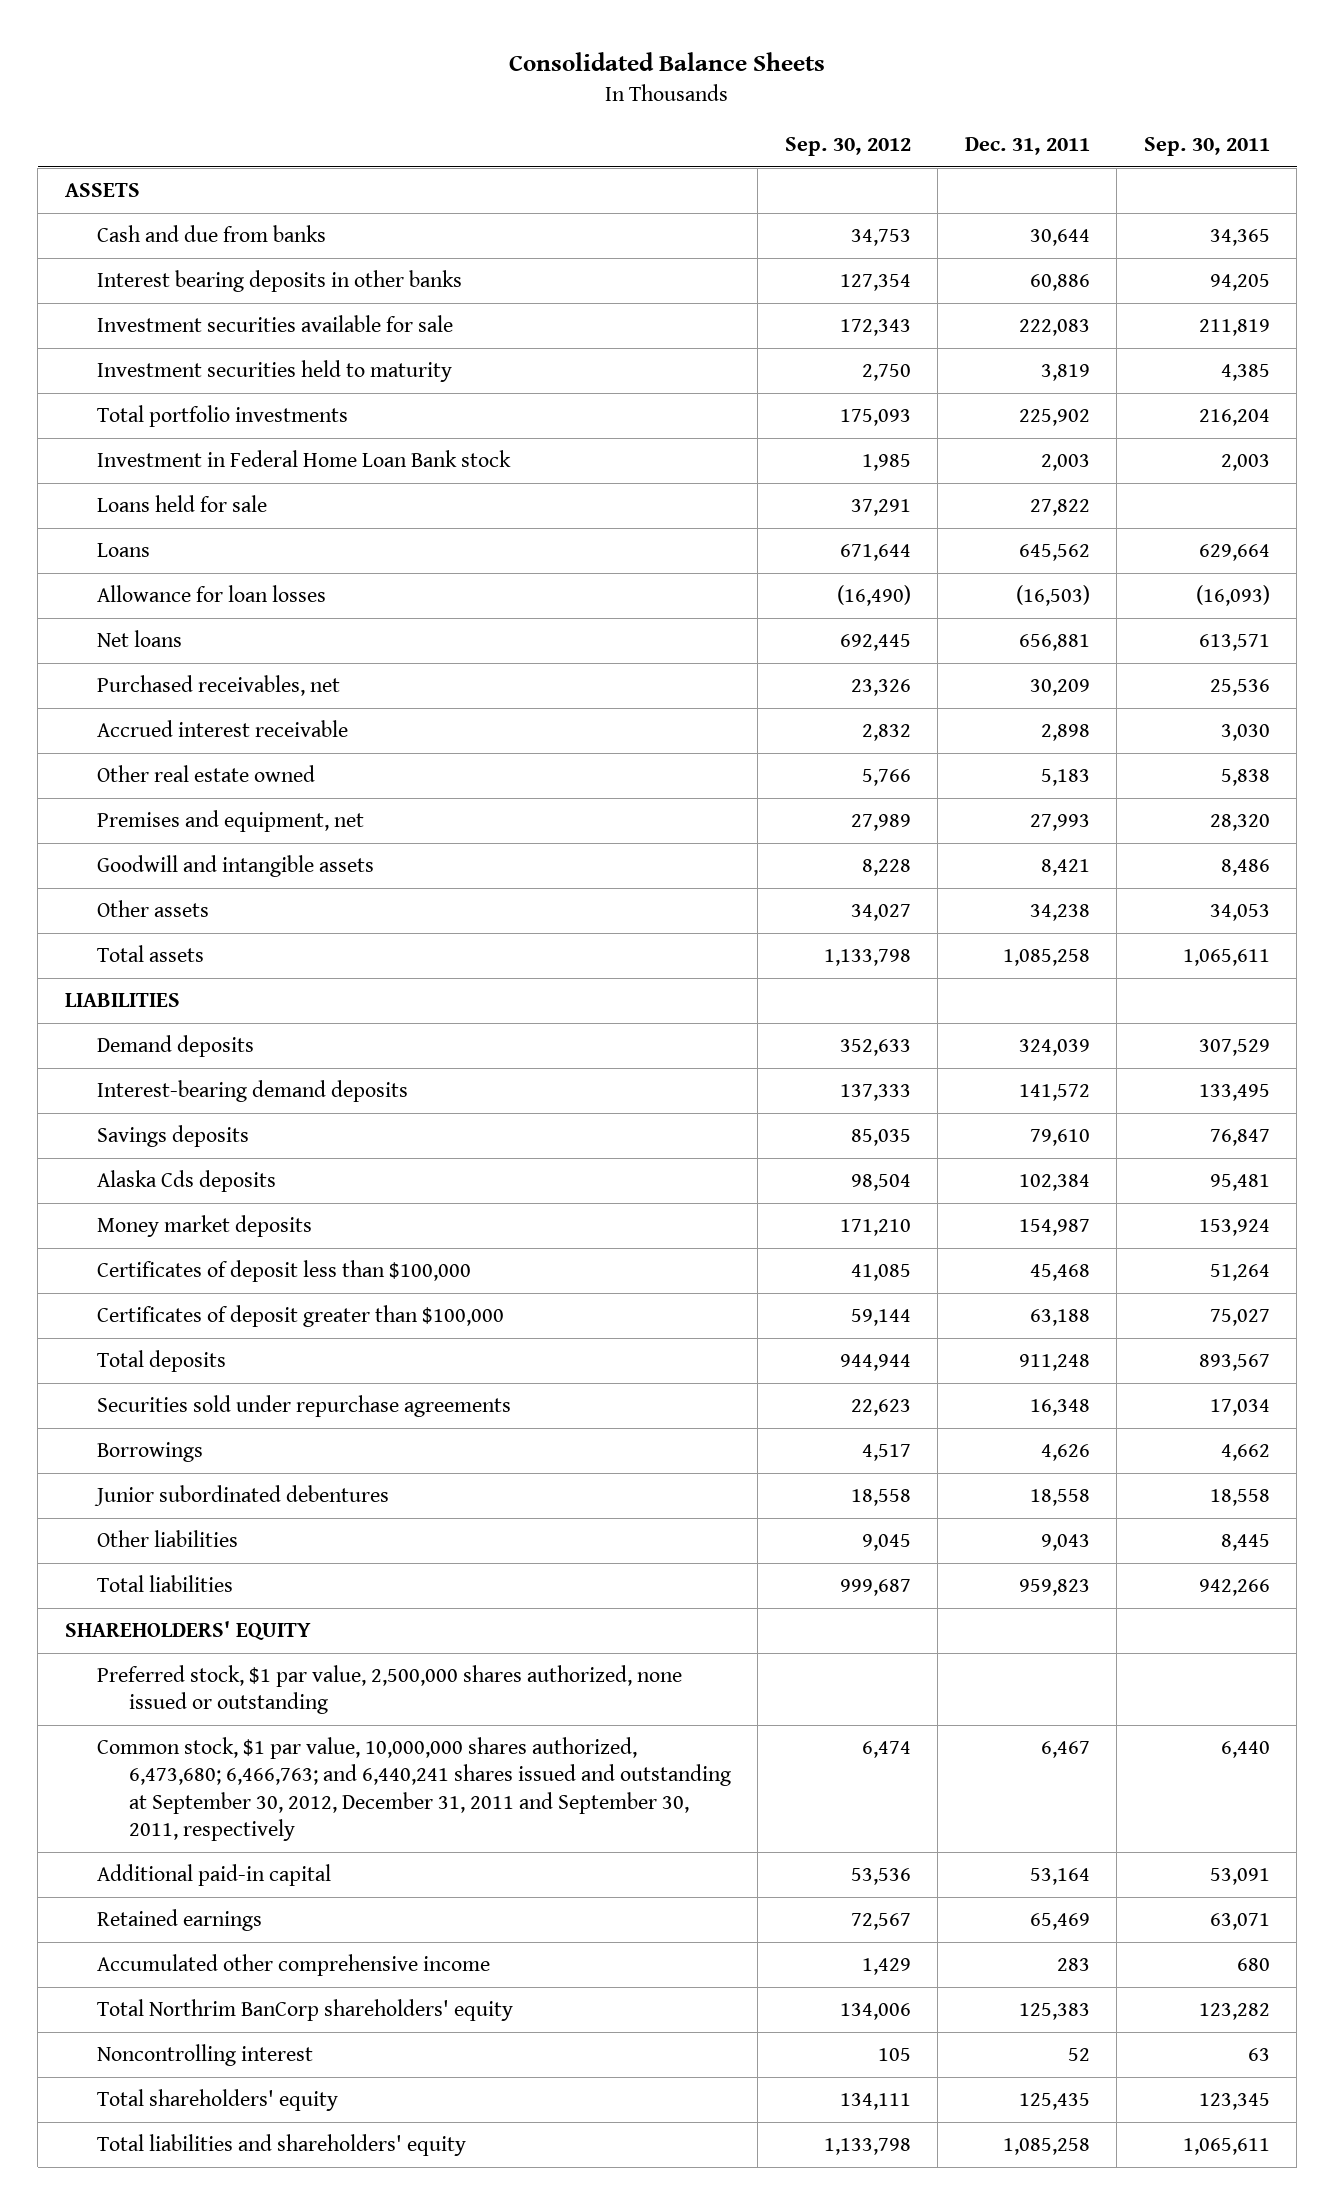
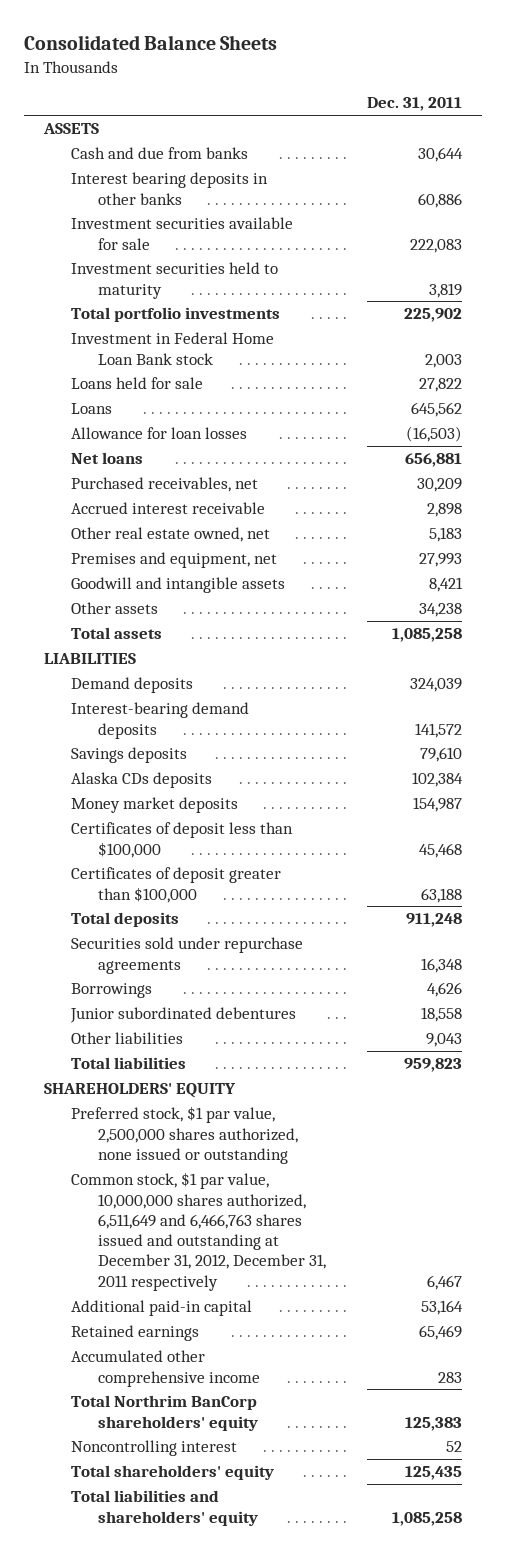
- | Sep. 30, 2012 | Dec. 31, 2011 | Sep. 30, 2011
+ | Dec. 31, 2011
- Other real estate owned | 5,766 | 5,183 | 5,838
+ Other real estate owned, net | 5,183
- Alaska Cds deposits | 98,504 | 102,384 | 95,481
+ Alaska CDs deposits | 102,384
- Common stock, $1 par value, 10,000,000 shares authorized, 6,473,680; 6,466,763; and 6,440,241 shares issued and outstanding at September 30, 2012, December 31, 2011 and September 30, 2011, respectively | 6,474 | 6,467 | 6,440
+ Common stock, $1 par value, 10,000,000 shares authorized, 6,511,649 and 6,466,763 shares issued and outstanding at December 31, 2012, December 31, 2011 respectively | 6,467

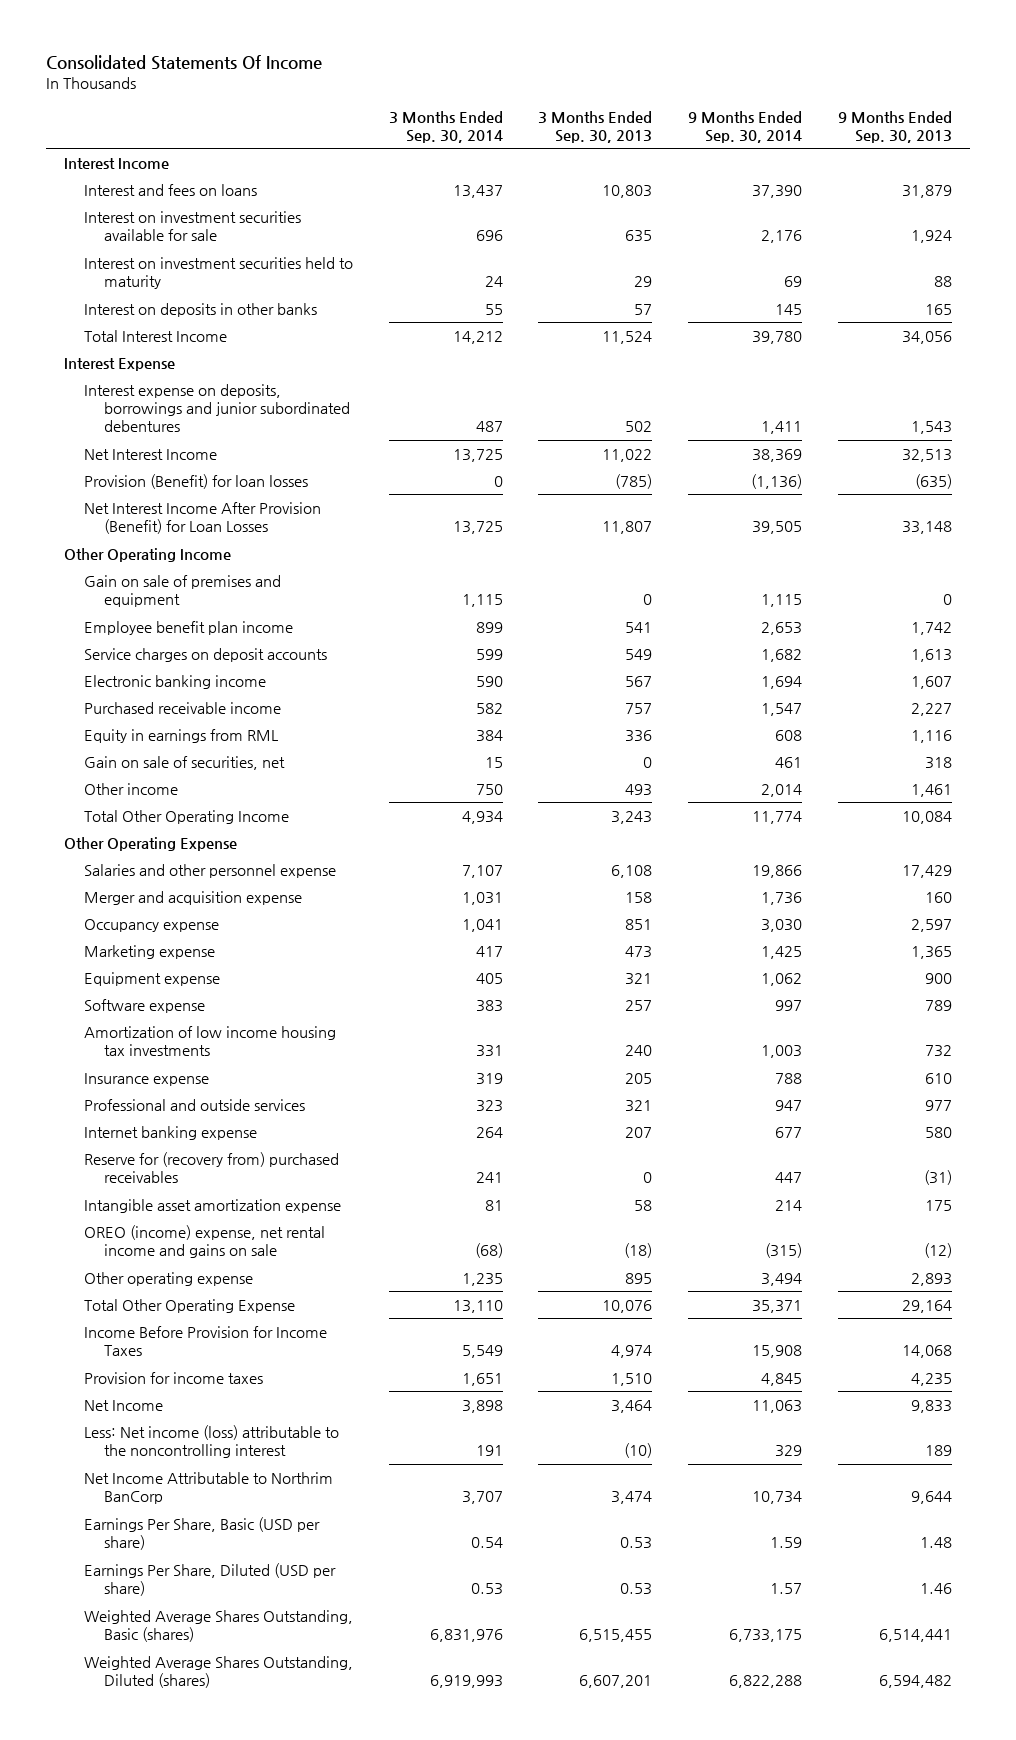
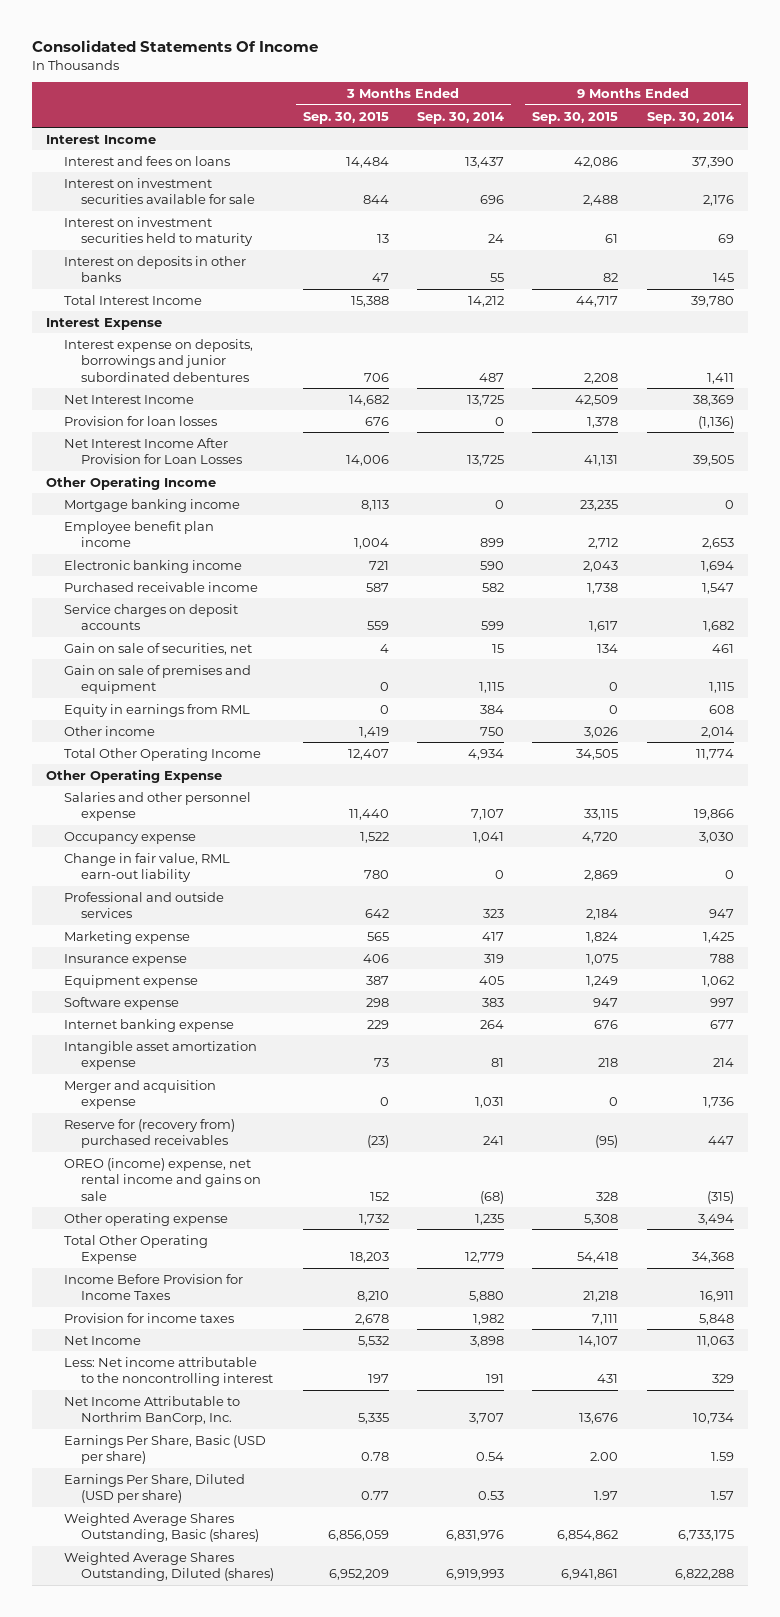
- | 3 Months Ended Sep. 30, 2014 | 3 Months Ended Sep. 30, 2013 | 9 Months Ended Sep. 30, 2014 | 9 Months Ended Sep. 30, 2013
+ | 3 Months Ended Sep. 30, 2015 | 3 Months Ended Sep. 30, 2014 | 9 Months Ended Sep. 30, 2015 | 9 Months Ended Sep. 30, 2014
- Provision (Benefit) for loan losses | 0 | (785) | (1,136) | (635)
- Net Interest Income After Provision (Benefit) for Loan Losses | 13,725 | 11,807 | 39,505 | 33,148
+ Provision for loan losses | 676 | 0 | 1,378 | (1,136)
+ Net Interest Income After Provision for Loan Losses | 14,006 | 13,725 | 41,131 | 39,505
+ Mortgage banking income | 8,113 | 0 | 23,235 | 0
moved down: Service charges on deposit accounts | 559 | 599 | 1,617 | 1,682
moved down: Gain on sale of premises and equipment | 0 | 1,115 | 0 | 1,115
moved down: Equity in earnings from RML | 0 | 384 | 0 | 608
+ Change in fair value, RML earn-out liability | 780 | 0 | 2,869 | 0
moved up: Professional and outside services | 642 | 323 | 2,184 | 947
moved up: Insurance expense | 406 | 319 | 1,075 | 788
- Amortization of low income housing tax investments | 331 | 240 | 1,003 | 732
moved down: Merger and acquisition expense | 0 | 1,031 | 0 | 1,736
moved down: Reserve for (recovery from) purchased receivables | (23) | 241 | (95) | 447
- Total Other Operating Expense | 13,110 | 10,076 | 35,371 | 29,164
- Income Before Provision for Income Taxes | 5,549 | 4,974 | 15,908 | 14,068
- Provision for income taxes | 1,651 | 1,510 | 4,845 | 4,235
+ Total Other Operating Expense | 18,203 | 12,779 | 54,418 | 34,368
+ Income Before Provision for Income Taxes | 8,210 | 5,880 | 21,218 | 16,911
+ Provision for income taxes | 2,678 | 1,982 | 7,111 | 5,848
- Less: Net income (loss) attributable to the noncontrolling interest | 191 | (10) | 329 | 189
- Net Income Attributable to Northrim BanCorp | 3,707 | 3,474 | 10,734 | 9,644
+ Less: Net income attributable to the noncontrolling interest | 197 | 191 | 431 | 329
+ Net Income Attributable to Northrim BanCorp, Inc. | 5,335 | 3,707 | 13,676 | 10,734

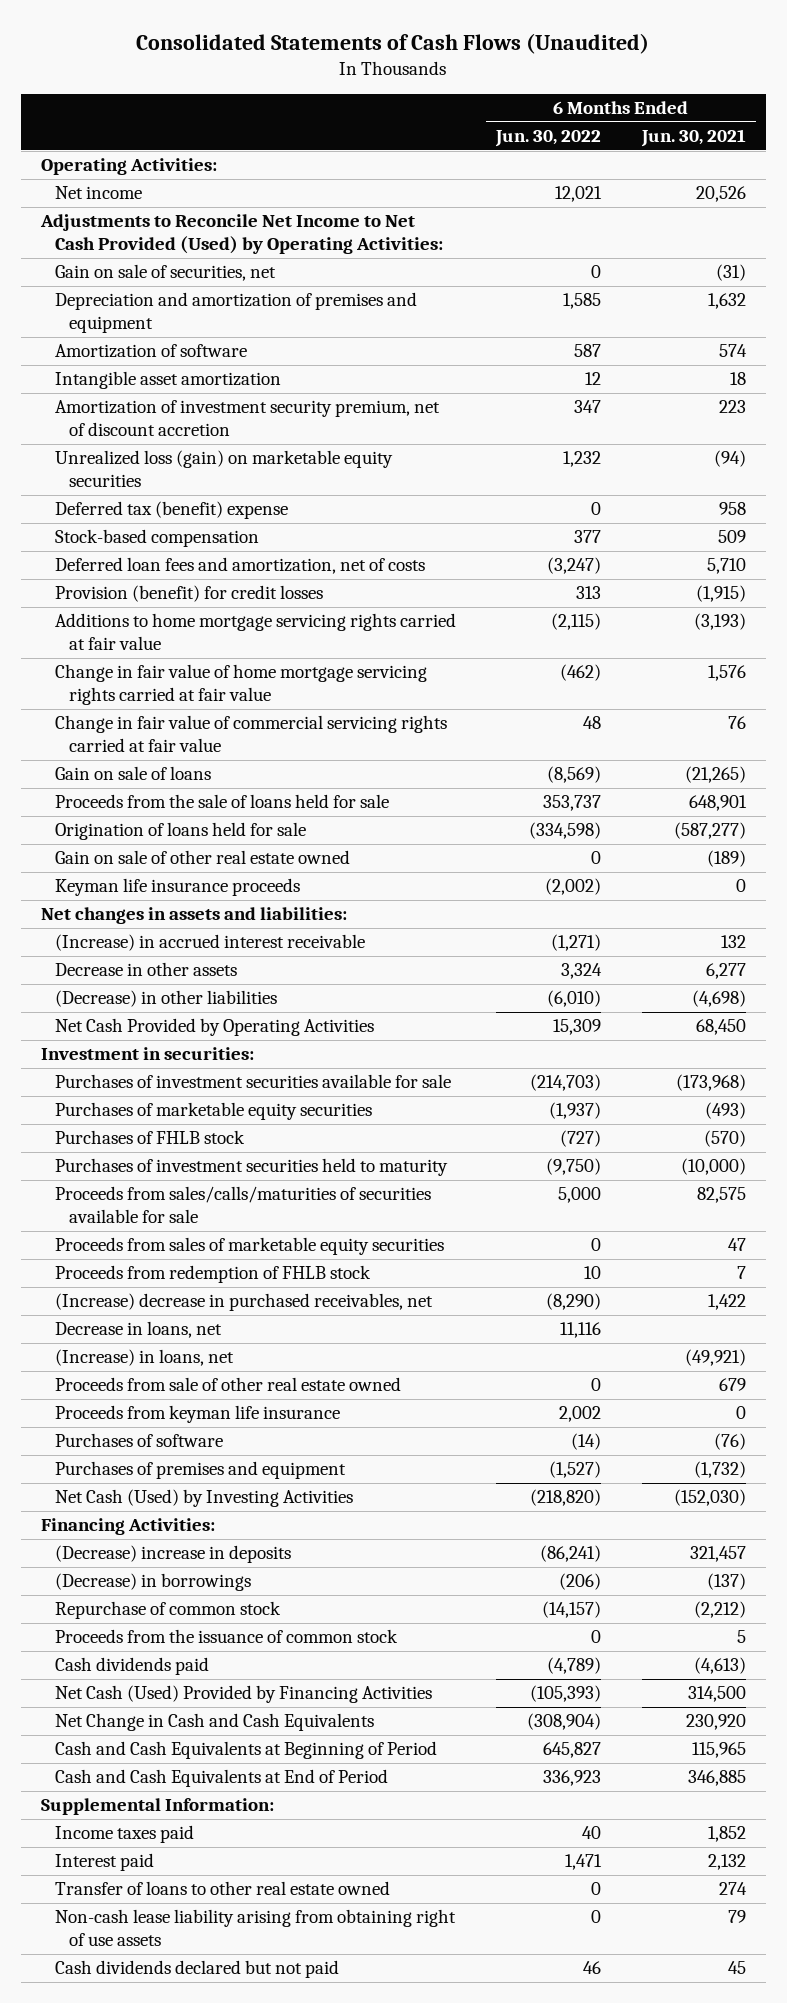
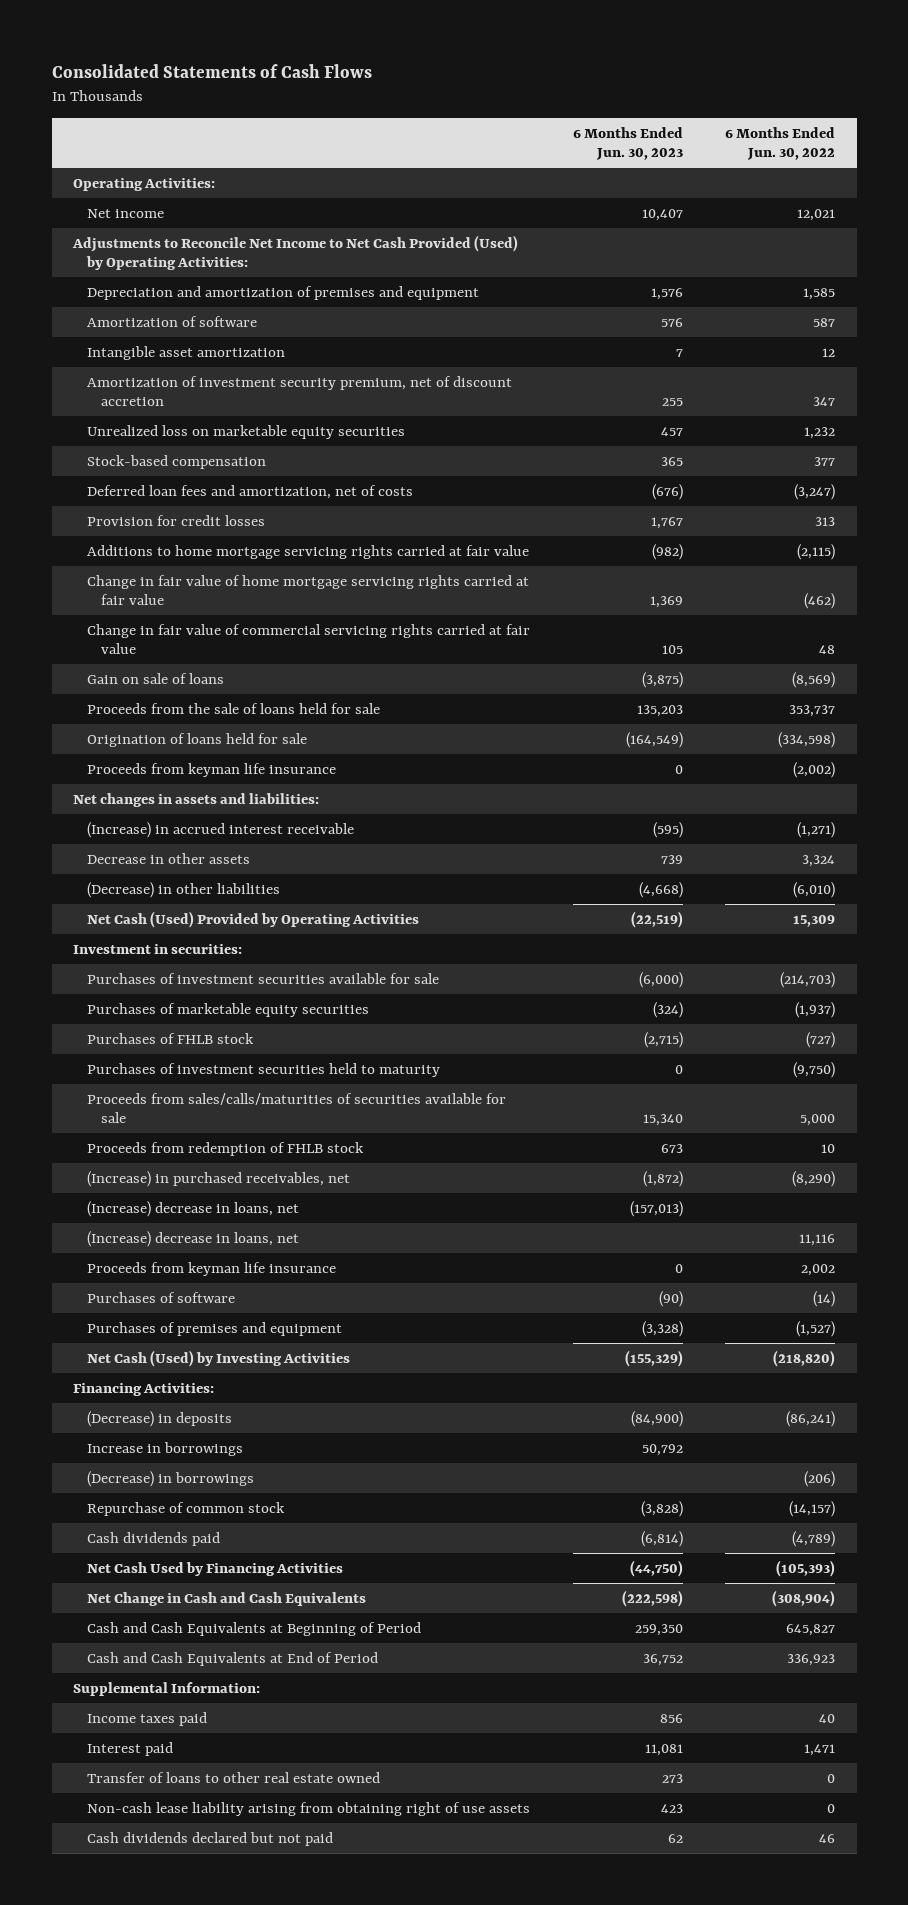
- Consolidated Statements of Cash Flows (Unaudited)
+ Consolidated Statements of Cash Flows
- | 6 Months Ended Jun. 30, 2022 | 6 Months Ended Jun. 30, 2021
+ | 6 Months Ended Jun. 30, 2023 | 6 Months Ended Jun. 30, 2022
- Gain on sale of securities, net | 0 | (31)
- Unrealized loss (gain) on marketable equity securities | 1,232 | (94)
- Deferred tax (benefit) expense | 0 | 958
+ Unrealized loss on marketable equity securities | 457 | 1,232
- Provision (benefit) for credit losses | 313 | (1,915)
+ Provision for credit losses | 1,767 | 313
- Gain on sale of other real estate owned | 0 | (189)
- Keyman life insurance proceeds | (2,002) | 0
+ Proceeds from keyman life insurance | 0 | (2,002)
- Net Cash Provided by Operating Activities | 15,309 | 68,450
+ Net Cash (Used) Provided by Operating Activities | (22,519) | 15,309
- Proceeds from sales of marketable equity securities | 0 | 47
- (Increase) decrease in purchased receivables, net | (8,290) | 1,422
- Decrease in loans, net | 11,116 |
- (Increase) in loans, net | | (49,921)
- Proceeds from sale of other real estate owned | 0 | 679
+ (Increase) in purchased receivables, net | (1,872) | (8,290)
+ (Increase) decrease in loans, net | (157,013) |
+ (Increase) decrease in loans, net | | 11,116
- (Decrease) increase in deposits | (86,241) | 321,457
+ (Decrease) in deposits | (84,900) | (86,241)
+ Increase in borrowings | 50,792 |
- Proceeds from the issuance of common stock | 0 | 5
- Net Cash (Used) Provided by Financing Activities | (105,393) | 314,500
+ Net Cash Used by Financing Activities | (44,750) | (105,393)

